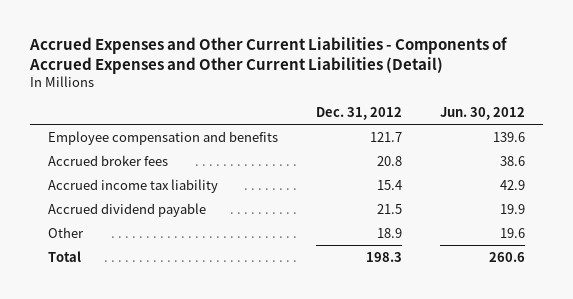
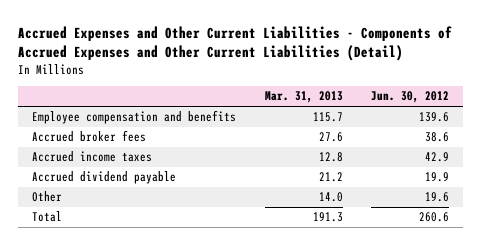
- | Dec. 31, 2012 | Jun. 30, 2012
+ | Mar. 31, 2013 | Jun. 30, 2012
- Accrued income tax liability | 15.4 | 42.9
+ Accrued income taxes | 12.8 | 42.9

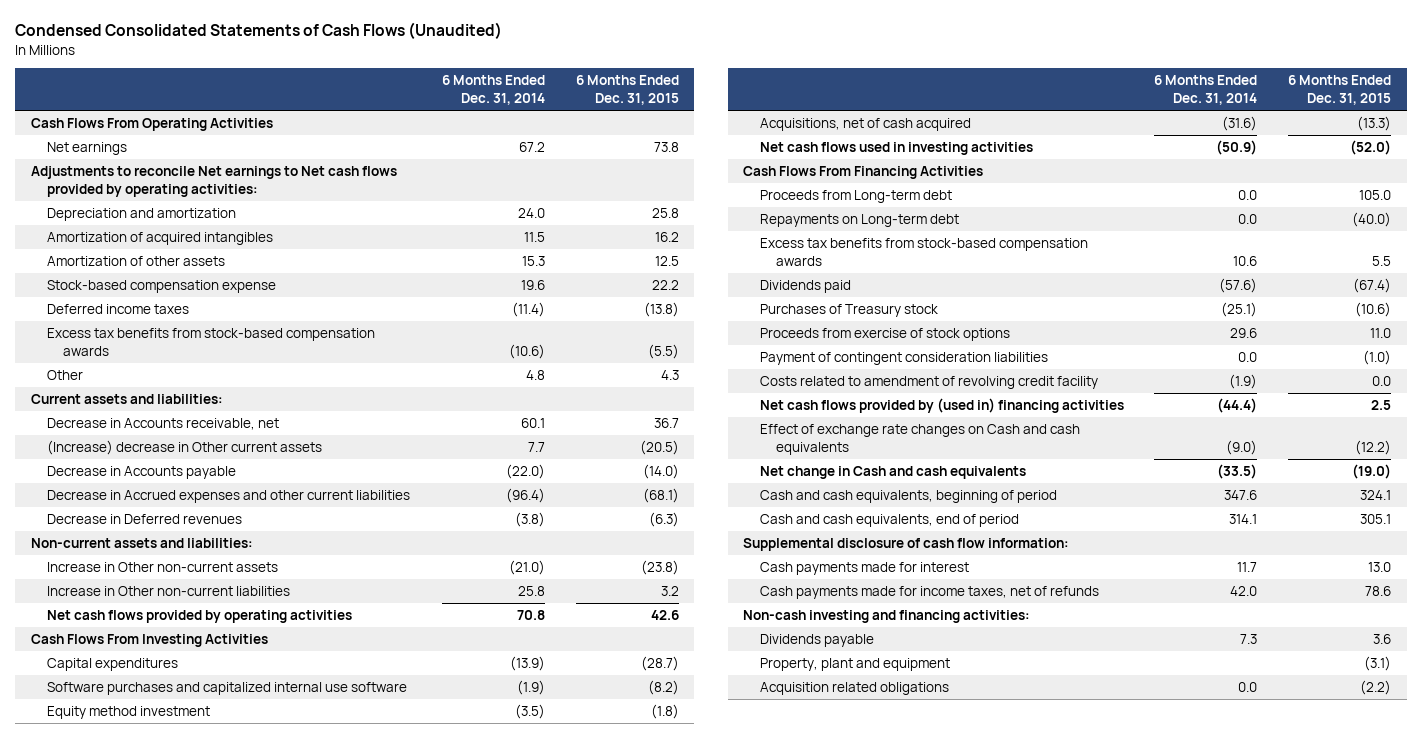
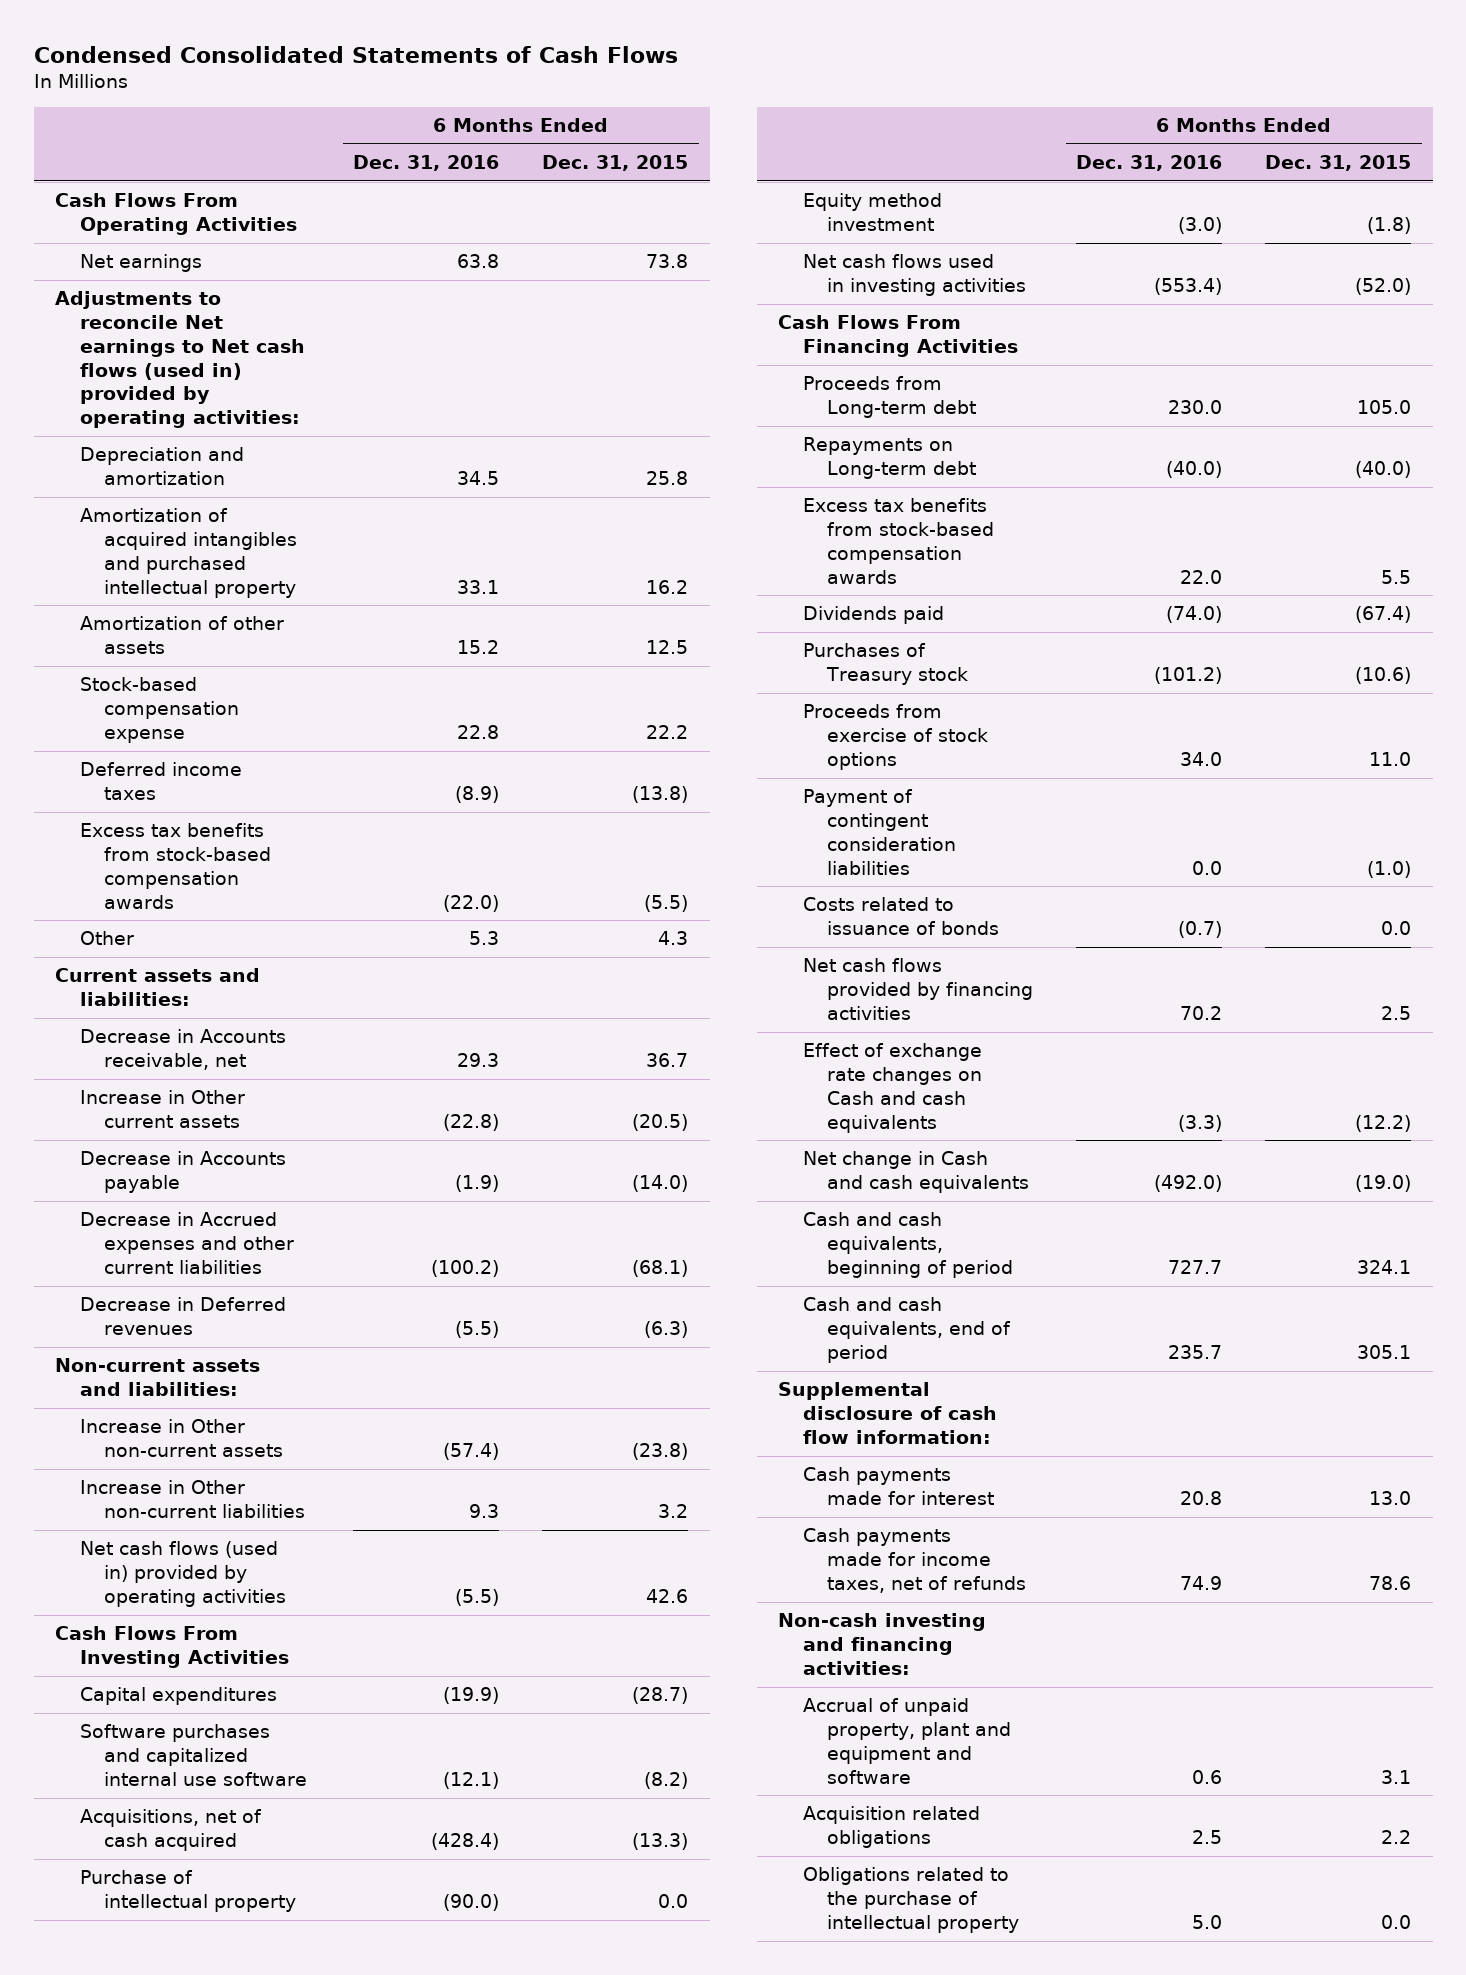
- Condensed Consolidated Statements of Cash Flows (Unaudited)
+ Condensed Consolidated Statements of Cash Flows
- | 6 Months Ended Dec. 31, 2014 | 6 Months Ended Dec. 31, 2015
+ | 6 Months Ended Dec. 31, 2016 | 6 Months Ended Dec. 31, 2015
- Adjustments to reconcile Net earnings to Net cash flows provided by operating activities:
+ Adjustments to reconcile Net earnings to Net cash flows (used in) provided by operating activities:
- Amortization of acquired intangibles | 11.5 | 16.2
+ Amortization of acquired intangibles and purchased intellectual property | 33.1 | 16.2
- (Increase) decrease in Other current assets | 7.7 | (20.5)
+ Increase in Other current assets | (22.8) | (20.5)
- Net cash flows provided by operating activities | 70.8 | 42.6
+ Net cash flows (used in) provided by operating activities | (5.5) | 42.6
+ Purchase of intellectual property | (90.0) | 0.0
moved down: Equity method investment | (3.0) | (1.8)
- Costs related to amendment of revolving credit facility | (1.9) | 0.0
- Net cash flows provided by (used in) financing activities | (44.4) | 2.5
+ Costs related to issuance of bonds | (0.7) | 0.0
+ Net cash flows provided by financing activities | 70.2 | 2.5
- Dividends payable | 7.3 | 3.6
- Property, plant and equipment | | (3.1)
- Acquisition related obligations | 0.0 | (2.2)
+ Accrual of unpaid property, plant and equipment and software | 0.6 | 3.1
+ Acquisition related obligations | 2.5 | 2.2
+ Obligations related to the purchase of intellectual property | 5.0 | 0.0

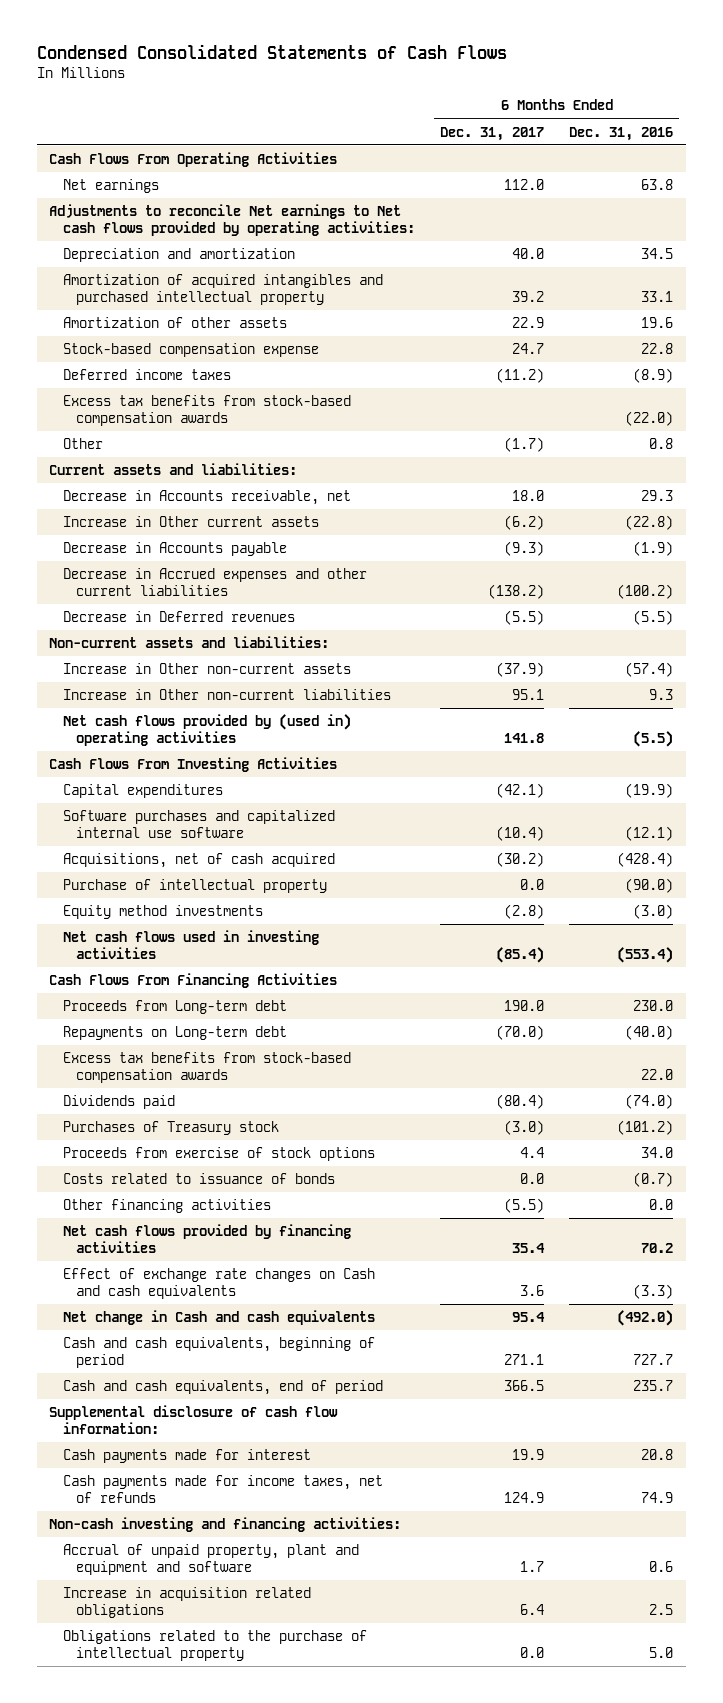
- | 6 Months Ended Dec. 31, 2016 | 6 Months Ended Dec. 31, 2015
+ | 6 Months Ended Dec. 31, 2017 | 6 Months Ended Dec. 31, 2016
- Adjustments to reconcile Net earnings to Net cash flows (used in) provided by operating activities:
+ Adjustments to reconcile Net earnings to Net cash flows provided by operating activities:
- Amortization of other assets | 15.2 | 12.5
+ Amortization of other assets | 22.9 | 19.6
- Other | 5.3 | 4.3
+ Other | (1.7) | 0.8
- Net cash flows (used in) provided by operating activities | (5.5) | 42.6
+ Net cash flows provided by (used in) operating activities | 141.8 | (5.5)
- Equity method investment | (3.0) | (1.8)
+ Equity method investments | (2.8) | (3.0)
- Payment of contingent consideration liabilities | 0.0 | (1.0)
+ Other financing activities | (5.5) | 0.0
- Acquisition related obligations | 2.5 | 2.2
+ Increase in acquisition related obligations | 6.4 | 2.5

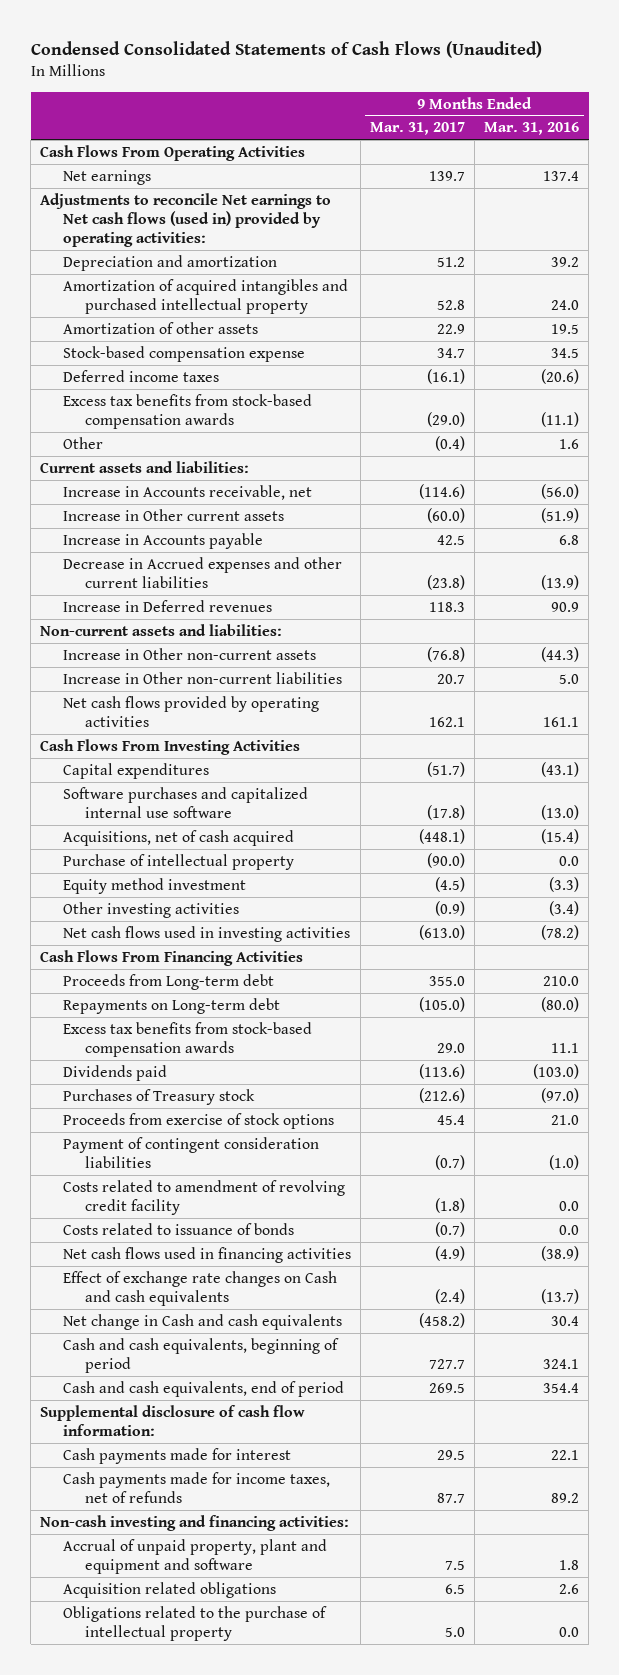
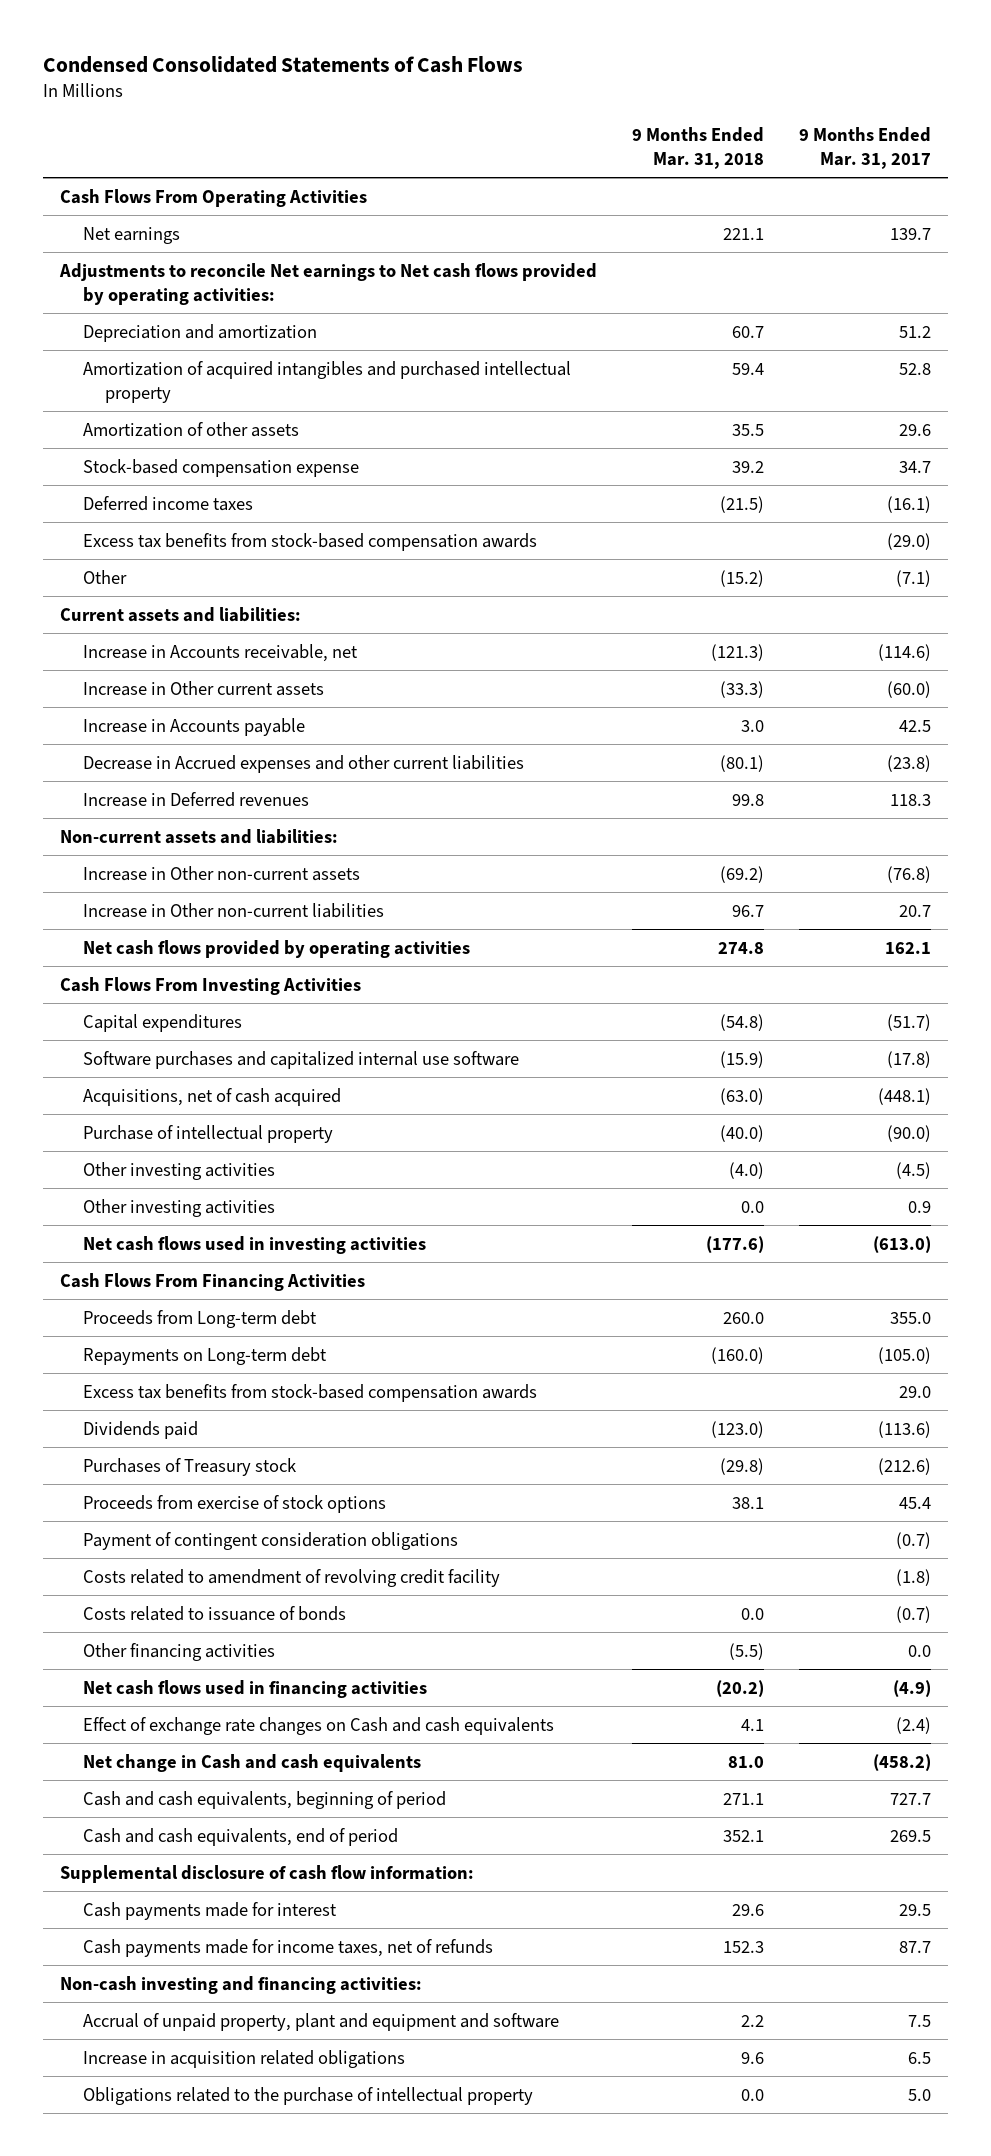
- Condensed Consolidated Statements of Cash Flows (Unaudited)
+ Condensed Consolidated Statements of Cash Flows
- | 9 Months Ended Mar. 31, 2017 | 9 Months Ended Mar. 31, 2016
+ | 9 Months Ended Mar. 31, 2018 | 9 Months Ended Mar. 31, 2017
- Adjustments to reconcile Net earnings to Net cash flows (used in) provided by operating activities:
+ Adjustments to reconcile Net earnings to Net cash flows provided by operating activities:
- Amortization of other assets | 22.9 | 19.5
+ Amortization of other assets | 35.5 | 29.6
- Other | (0.4) | 1.6
+ Other | (15.2) | (7.1)
- Equity method investment | (4.5) | (3.3)
- Other investing activities | (0.9) | (3.4)
+ Other investing activities | (4.0) | (4.5)
+ Other investing activities | 0.0 | 0.9
- Payment of contingent consideration liabilities | (0.7) | (1.0)
+ Payment of contingent consideration obligations | | (0.7)
+ Other financing activities | (5.5) | 0.0
- Acquisition related obligations | 6.5 | 2.6
+ Increase in acquisition related obligations | 9.6 | 6.5

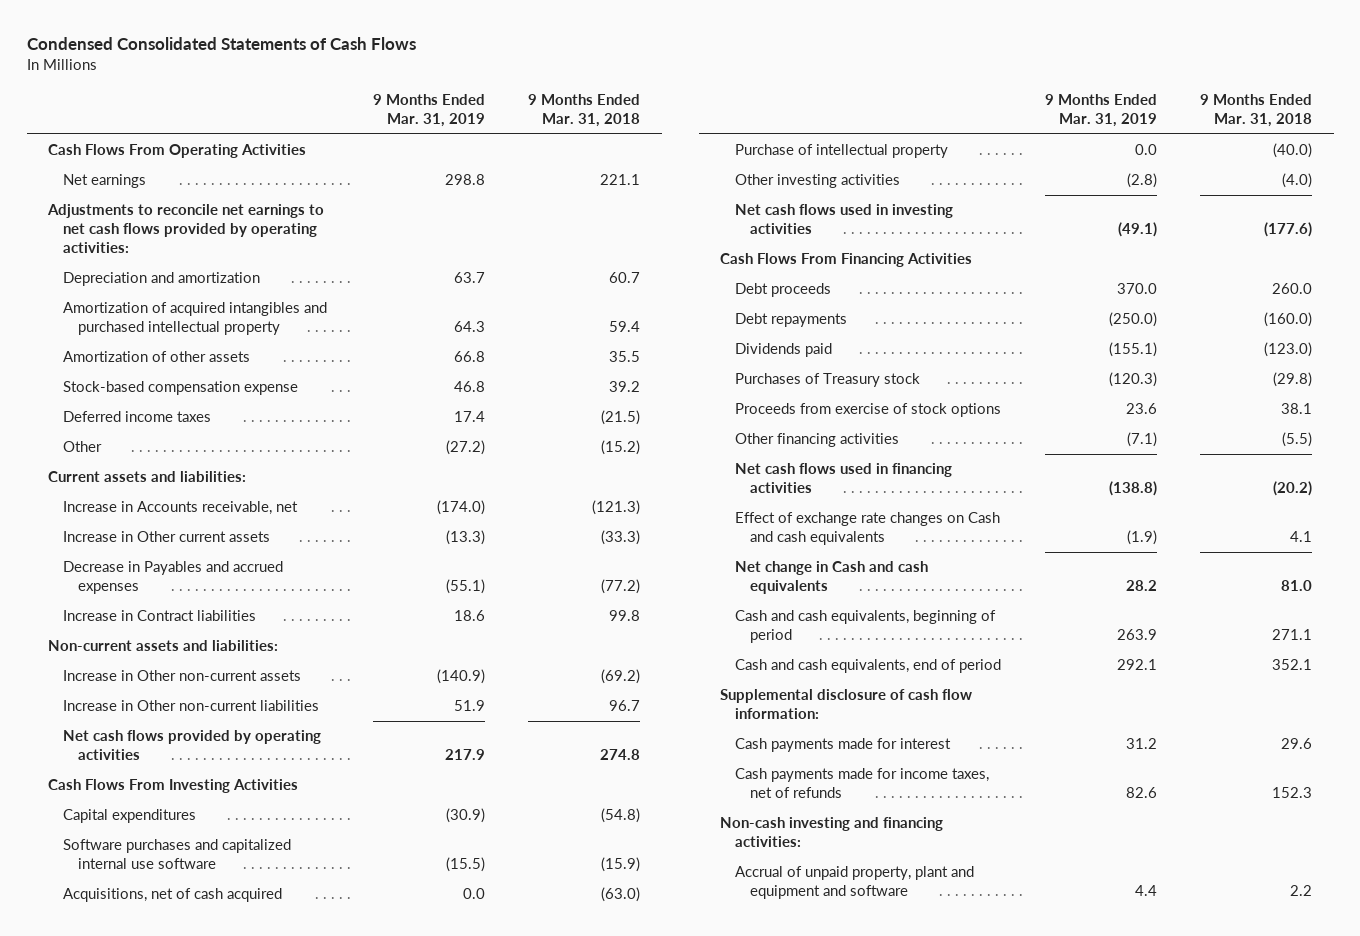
- | 9 Months Ended Mar. 31, 2018 | 9 Months Ended Mar. 31, 2017
+ | 9 Months Ended Mar. 31, 2019 | 9 Months Ended Mar. 31, 2018
- Adjustments to reconcile Net earnings to Net cash flows provided by operating activities:
+ Adjustments to reconcile net earnings to net cash flows provided by operating activities:
- Excess tax benefits from stock-based compensation awards | | (29.0)
- Increase in Accounts payable | 3.0 | 42.5
- Decrease in Accrued expenses and other current liabilities | (80.1) | (23.8)
- Increase in Deferred revenues | 99.8 | 118.3
+ Decrease in Payables and accrued expenses | (55.1) | (77.2)
+ Increase in Contract liabilities | 18.6 | 99.8
- Other investing activities | 0.0 | 0.9
- Proceeds from Long-term debt | 260.0 | 355.0
- Repayments on Long-term debt | (160.0) | (105.0)
- Excess tax benefits from stock-based compensation awards | | 29.0
+ Debt proceeds | 370.0 | 260.0
+ Debt repayments | (250.0) | (160.0)
- Payment of contingent consideration obligations | | (0.7)
- Costs related to amendment of revolving credit facility | | (1.8)
- Costs related to issuance of bonds | 0.0 | (0.7)
- Increase in acquisition related obligations | 9.6 | 6.5
- Obligations related to the purchase of intellectual property | 0.0 | 5.0

